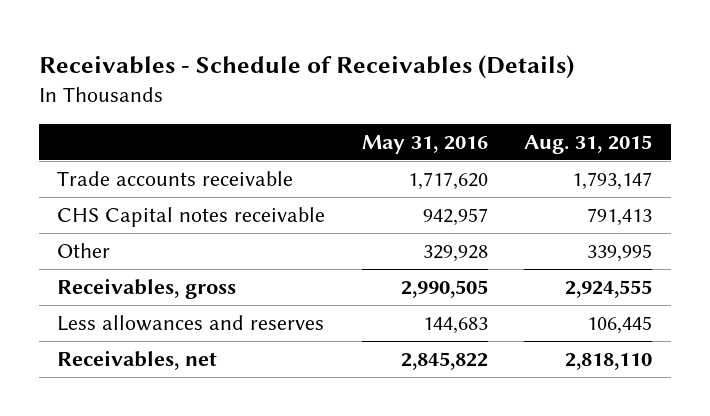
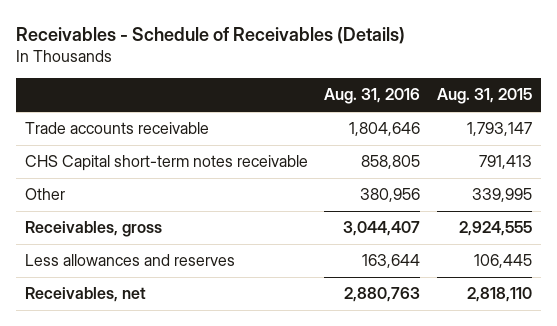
- | May 31, 2016 | Aug. 31, 2015
+ | Aug. 31, 2016 | Aug. 31, 2015
- CHS Capital notes receivable | 942,957 | 791,413
+ CHS Capital short-term notes receivable | 858,805 | 791,413

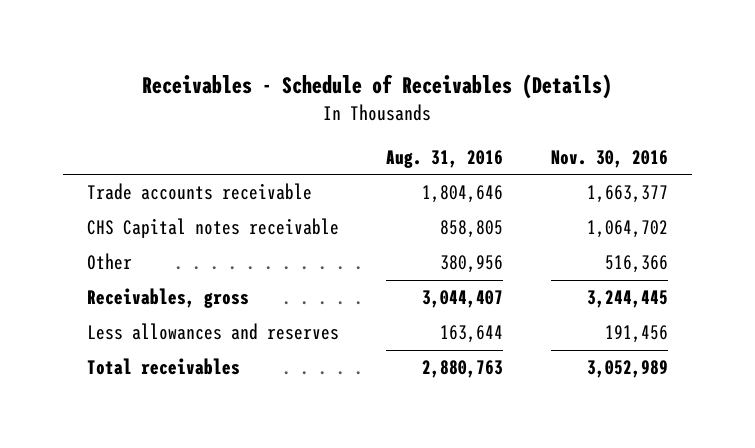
- | Aug. 31, 2016 | Aug. 31, 2015
+ | Aug. 31, 2016 | Nov. 30, 2016
- CHS Capital short-term notes receivable | 858,805 | 791,413
+ CHS Capital notes receivable | 858,805 | 1,064,702
- Receivables, net | 2,880,763 | 2,818,110
+ Total receivables | 2,880,763 | 3,052,989

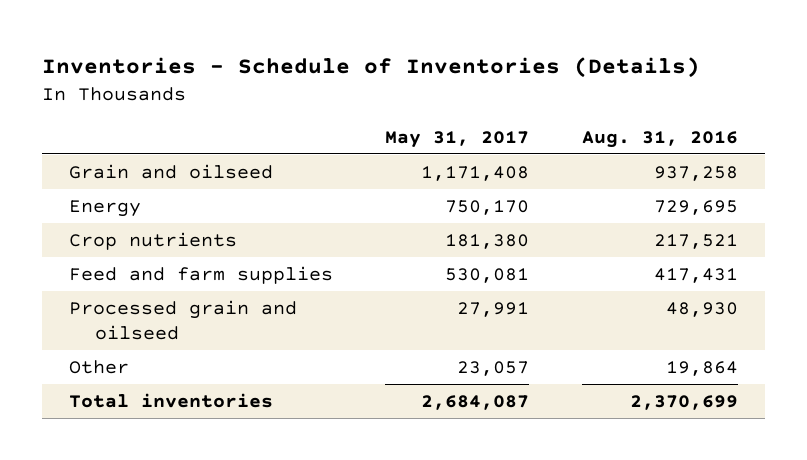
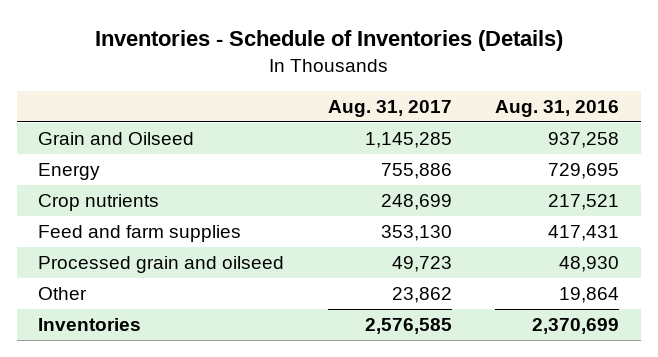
- | May 31, 2017 | Aug. 31, 2016
+ | Aug. 31, 2017 | Aug. 31, 2016
- Grain and oilseed | 1,171,408 | 937,258
+ Grain and Oilseed | 1,145,285 | 937,258
- Total inventories | 2,684,087 | 2,370,699
+ Inventories | 2,576,585 | 2,370,699

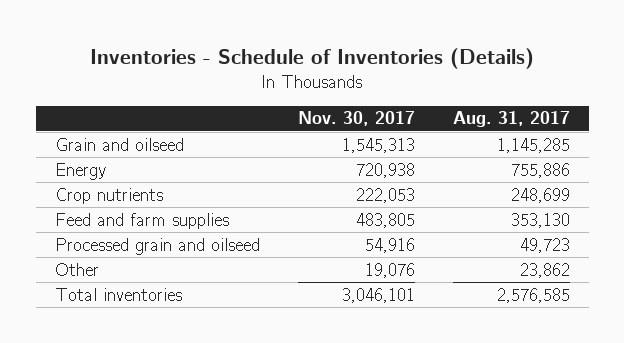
- | Aug. 31, 2017 | Aug. 31, 2016
+ | Nov. 30, 2017 | Aug. 31, 2017
- Grain and Oilseed | 1,145,285 | 937,258
+ Grain and oilseed | 1,545,313 | 1,145,285
- Inventories | 2,576,585 | 2,370,699
+ Total inventories | 3,046,101 | 2,576,585

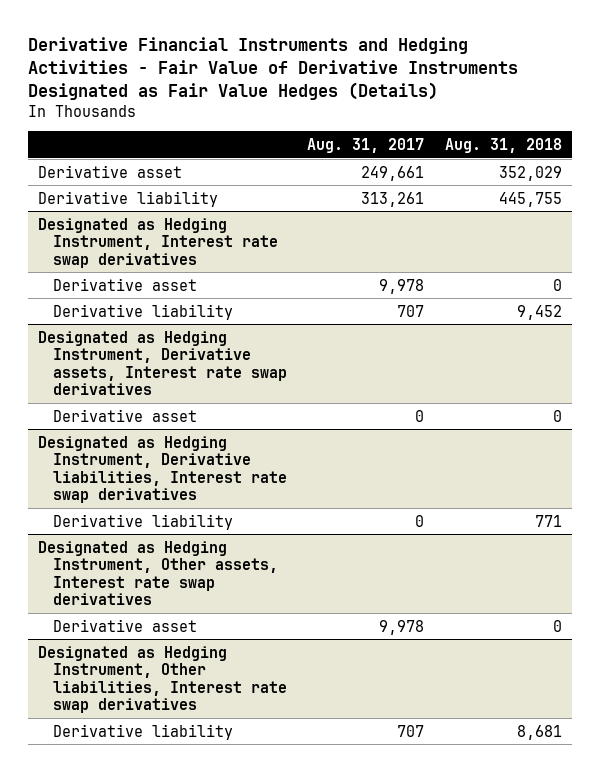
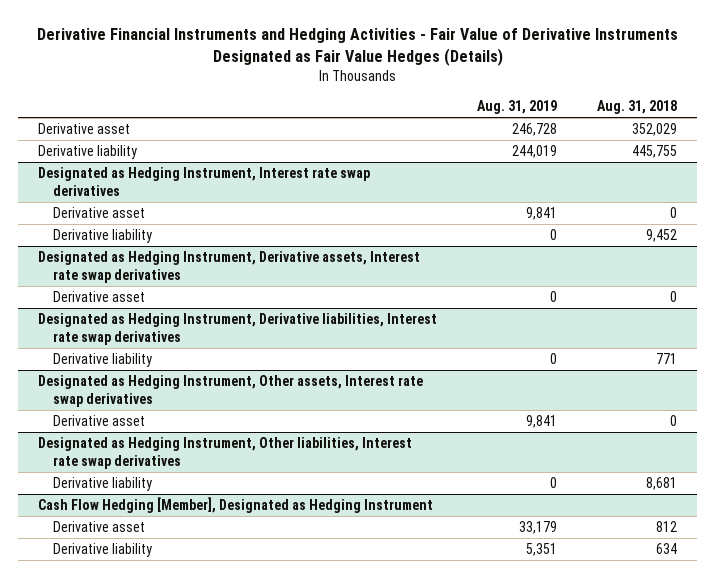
- | Aug. 31, 2017 | Aug. 31, 2018
+ | Aug. 31, 2019 | Aug. 31, 2018
+ Cash Flow Hedging [Member], Designated as Hedging Instrument
+ Derivative asset | 33,179 | 812
+ Derivative liability | 5,351 | 634

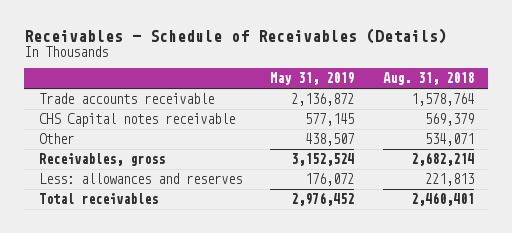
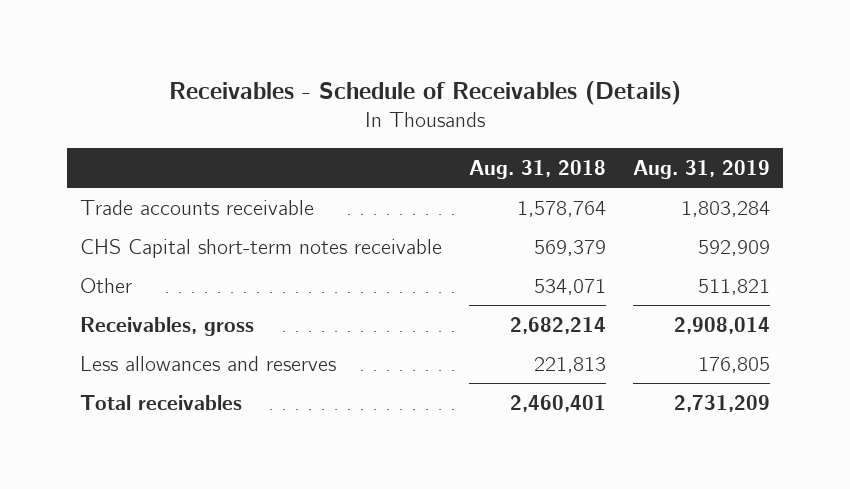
- | May 31, 2019 | Aug. 31, 2018
+ | Aug. 31, 2018 | Aug. 31, 2019
- CHS Capital notes receivable | 577,145 | 569,379
+ CHS Capital short-term notes receivable | 569,379 | 592,909
- Less: allowances and reserves | 176,072 | 221,813
+ Less allowances and reserves | 221,813 | 176,805

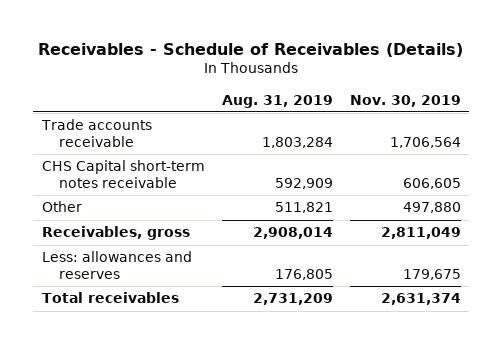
- | Aug. 31, 2018 | Aug. 31, 2019
+ | Aug. 31, 2019 | Nov. 30, 2019
- Less allowances and reserves | 221,813 | 176,805
+ Less: allowances and reserves | 176,805 | 179,675

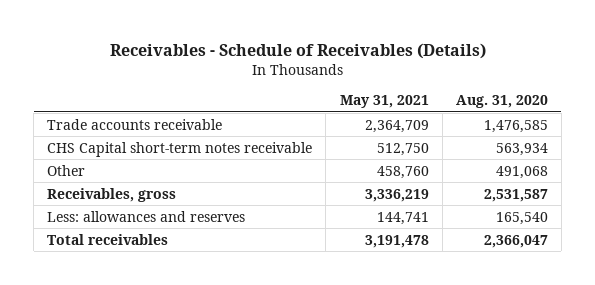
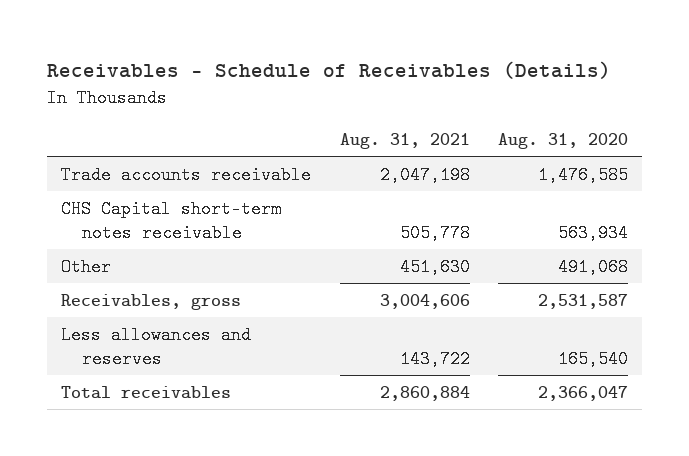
- | May 31, 2021 | Aug. 31, 2020
+ | Aug. 31, 2021 | Aug. 31, 2020
- Less: allowances and reserves | 144,741 | 165,540
+ Less allowances and reserves | 143,722 | 165,540

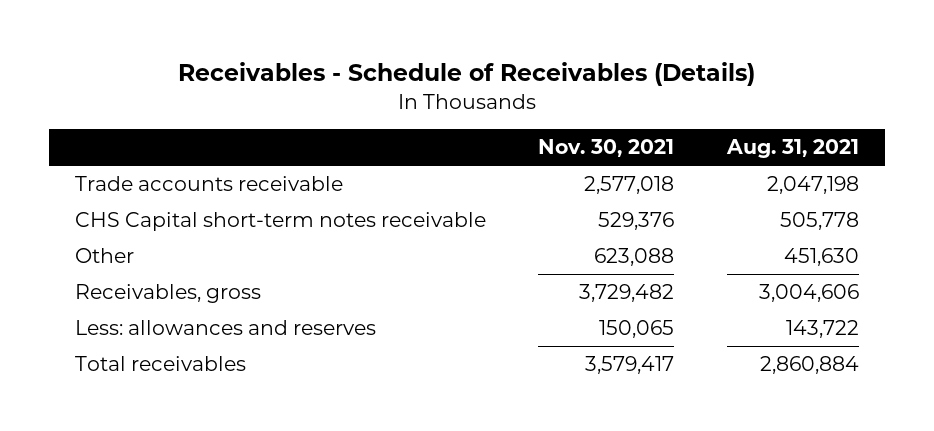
- | Aug. 31, 2021 | Aug. 31, 2020
+ | Nov. 30, 2021 | Aug. 31, 2021
- Less allowances and reserves | 143,722 | 165,540
+ Less: allowances and reserves | 150,065 | 143,722

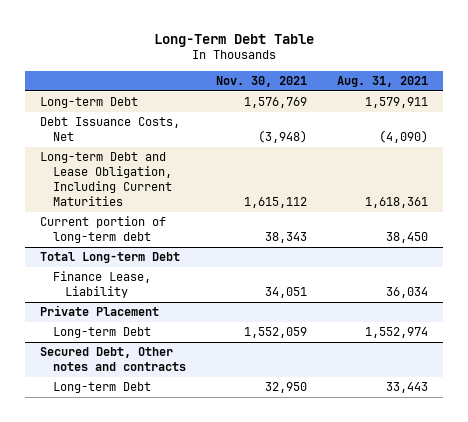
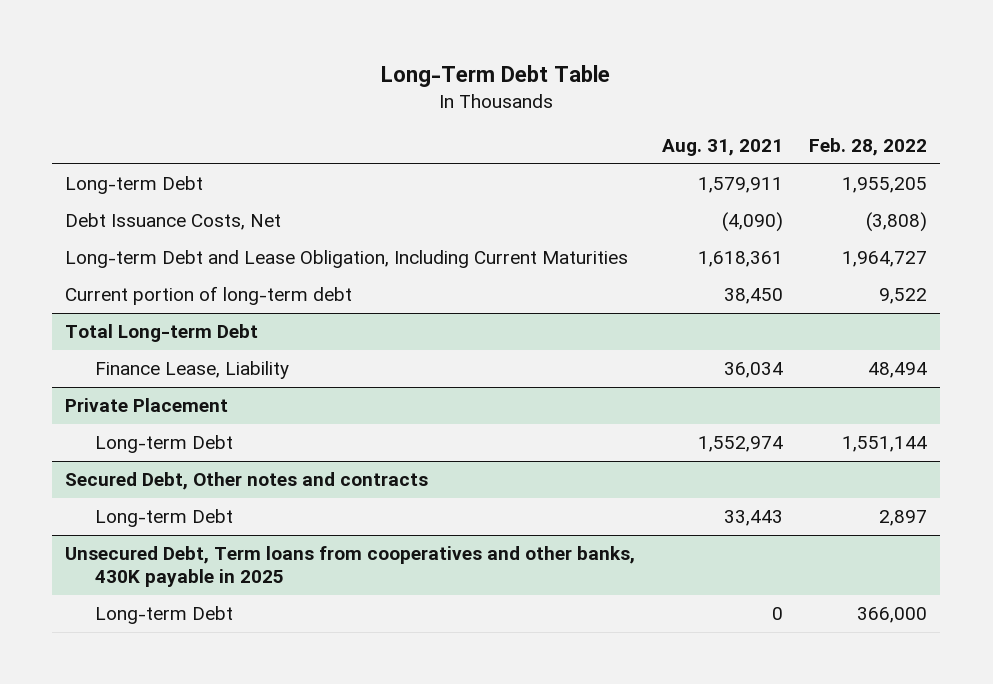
- | Nov. 30, 2021 | Aug. 31, 2021
+ | Aug. 31, 2021 | Feb. 28, 2022
+ Unsecured Debt, Term loans from cooperatives and other banks, 430K payable in 2025
+ Long-term Debt | 0 | 366,000

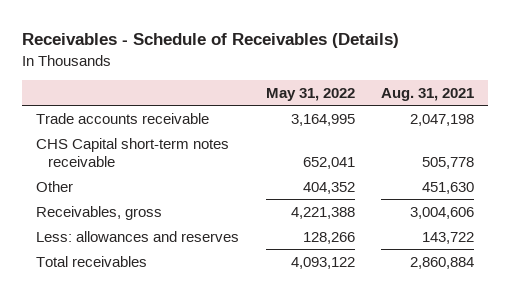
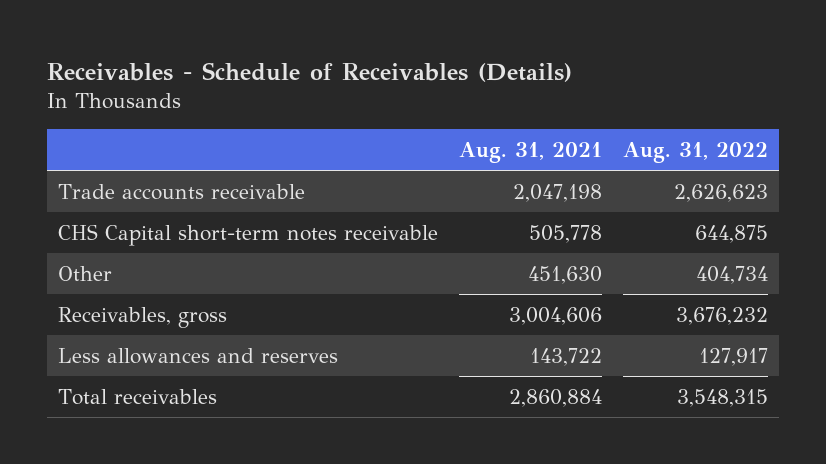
- | May 31, 2022 | Aug. 31, 2021
+ | Aug. 31, 2021 | Aug. 31, 2022
- Less: allowances and reserves | 128,266 | 143,722
+ Less allowances and reserves | 143,722 | 127,917

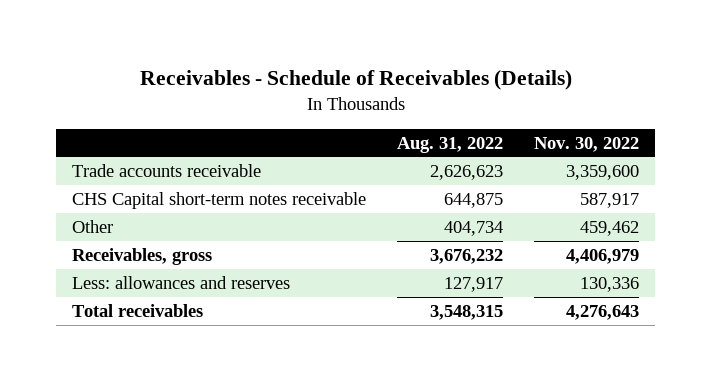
- | Aug. 31, 2021 | Aug. 31, 2022
+ | Aug. 31, 2022 | Nov. 30, 2022
- Less allowances and reserves | 143,722 | 127,917
+ Less: allowances and reserves | 127,917 | 130,336

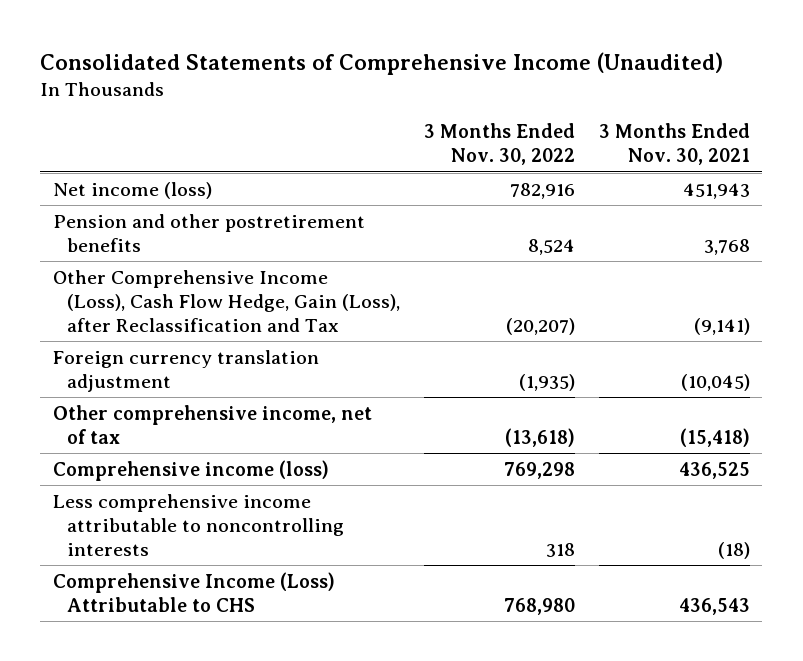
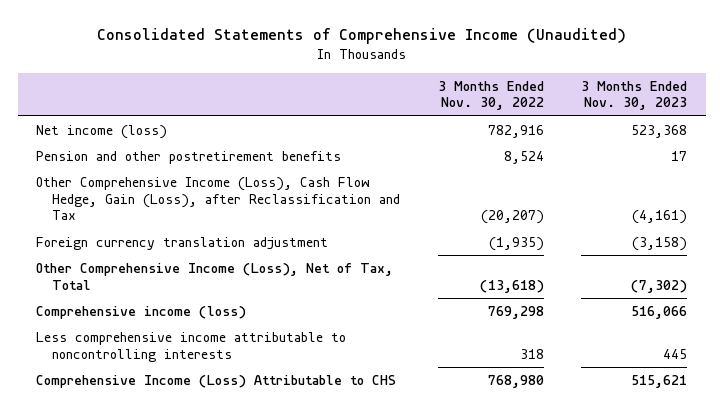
- | 3 Months Ended Nov. 30, 2022 | 3 Months Ended Nov. 30, 2021
+ | 3 Months Ended Nov. 30, 2022 | 3 Months Ended Nov. 30, 2023
- Other comprehensive income, net of tax | (13,618) | (15,418)
+ Other Comprehensive Income (Loss), Net of Tax, Total | (13,618) | (7,302)

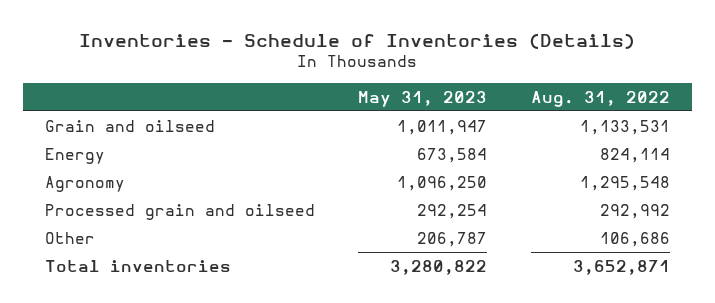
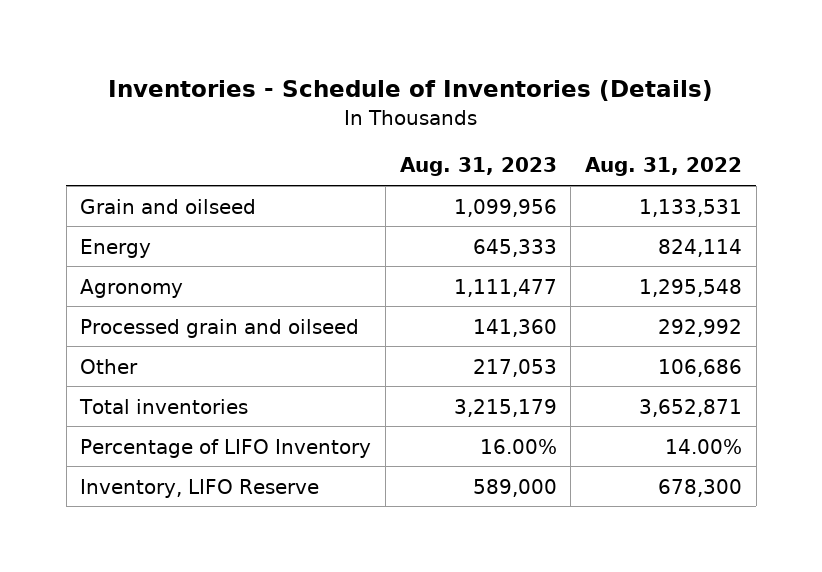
- | May 31, 2023 | Aug. 31, 2022
+ | Aug. 31, 2023 | Aug. 31, 2022
+ Percentage of LIFO Inventory | 16.00% | 14.00%
+ Inventory, LIFO Reserve | 589,000 | 678,300

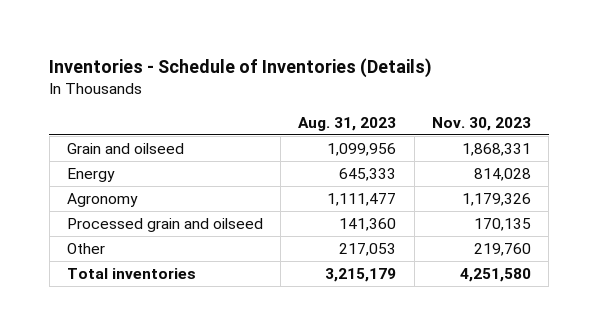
- | Aug. 31, 2023 | Aug. 31, 2022
+ | Aug. 31, 2023 | Nov. 30, 2023
- Percentage of LIFO Inventory | 16.00% | 14.00%
- Inventory, LIFO Reserve | 589,000 | 678,300

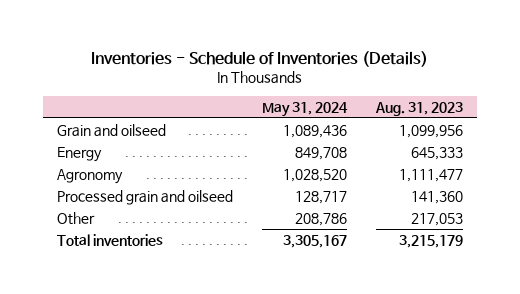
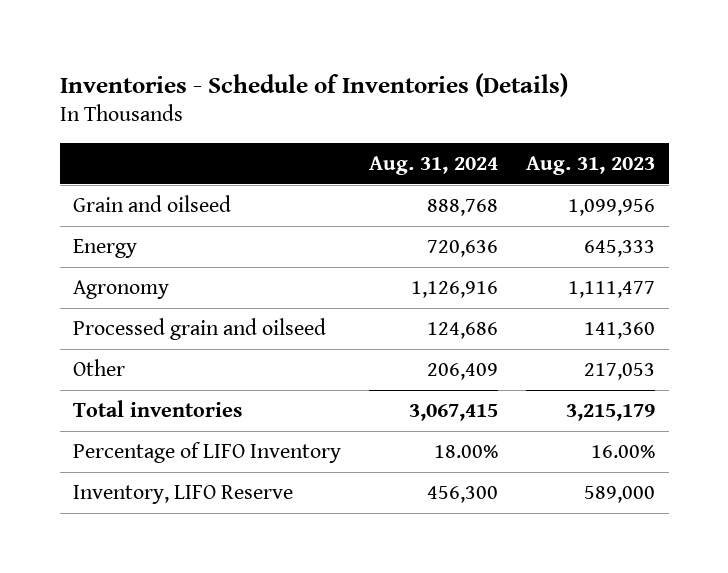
- | May 31, 2024 | Aug. 31, 2023
+ | Aug. 31, 2024 | Aug. 31, 2023
+ Percentage of LIFO Inventory | 18.00% | 16.00%
+ Inventory, LIFO Reserve | 456,300 | 589,000

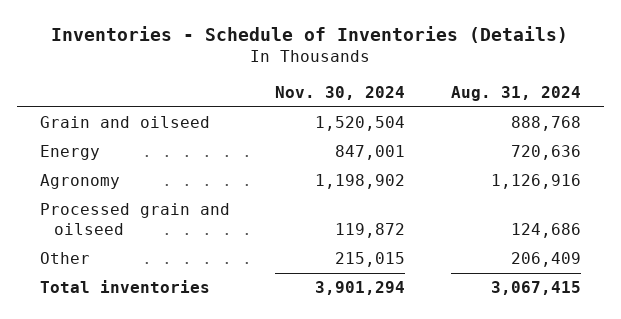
- | Aug. 31, 2024 | Aug. 31, 2023
+ | Nov. 30, 2024 | Aug. 31, 2024
- Percentage of LIFO Inventory | 18.00% | 16.00%
- Inventory, LIFO Reserve | 456,300 | 589,000

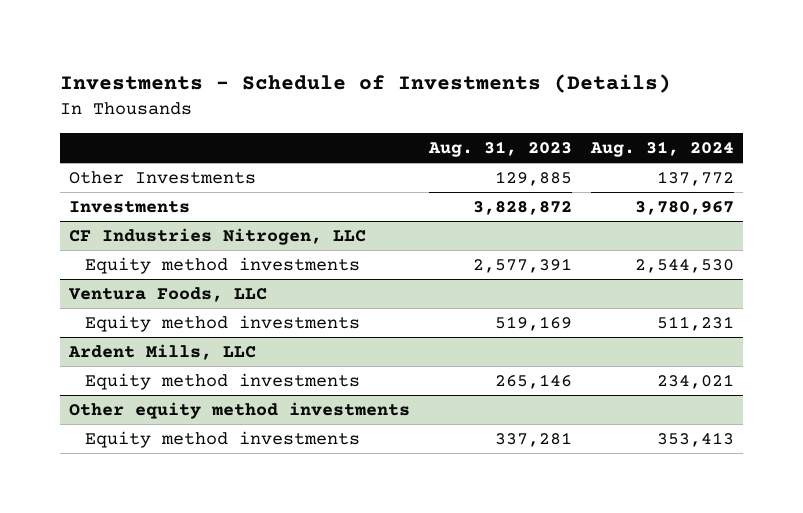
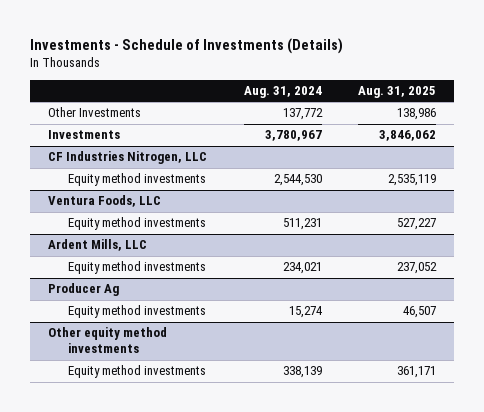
- | Aug. 31, 2023 | Aug. 31, 2024
+ | Aug. 31, 2024 | Aug. 31, 2025
+ Producer Ag
+ Equity method investments | 15,274 | 46,507
@ Other equity method investments
- Equity method investments | 337,281 | 353,413
+ Equity method investments | 338,139 | 361,171

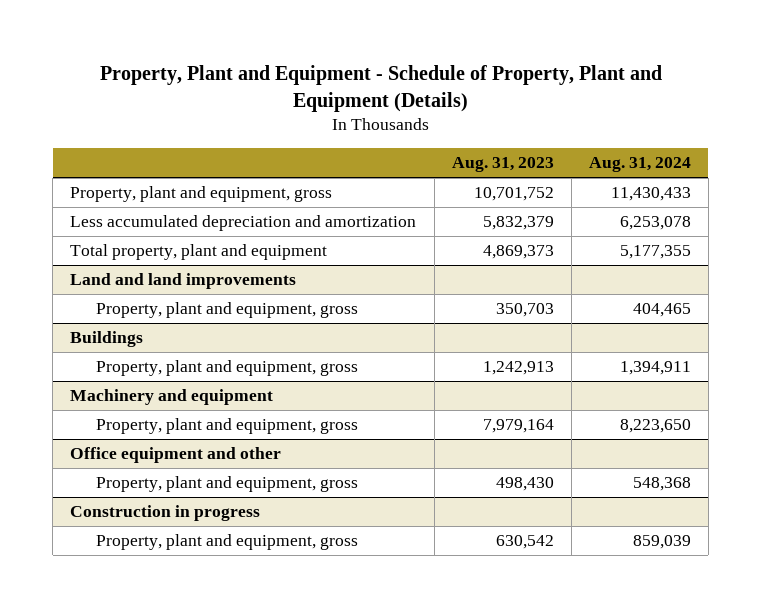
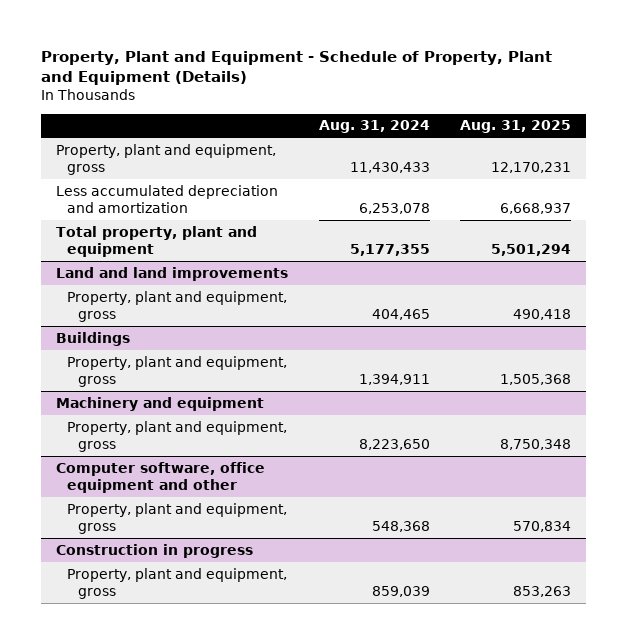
- | Aug. 31, 2023 | Aug. 31, 2024
+ | Aug. 31, 2024 | Aug. 31, 2025
- Office equipment and other
+ Computer software, office equipment and other

